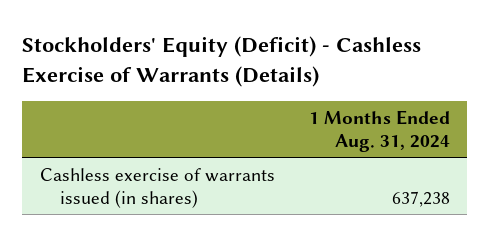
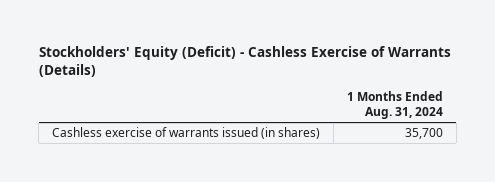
- Cashless exercise of warrants issued (in shares) | 637,238
+ Cashless exercise of warrants issued (in shares) | 35,700

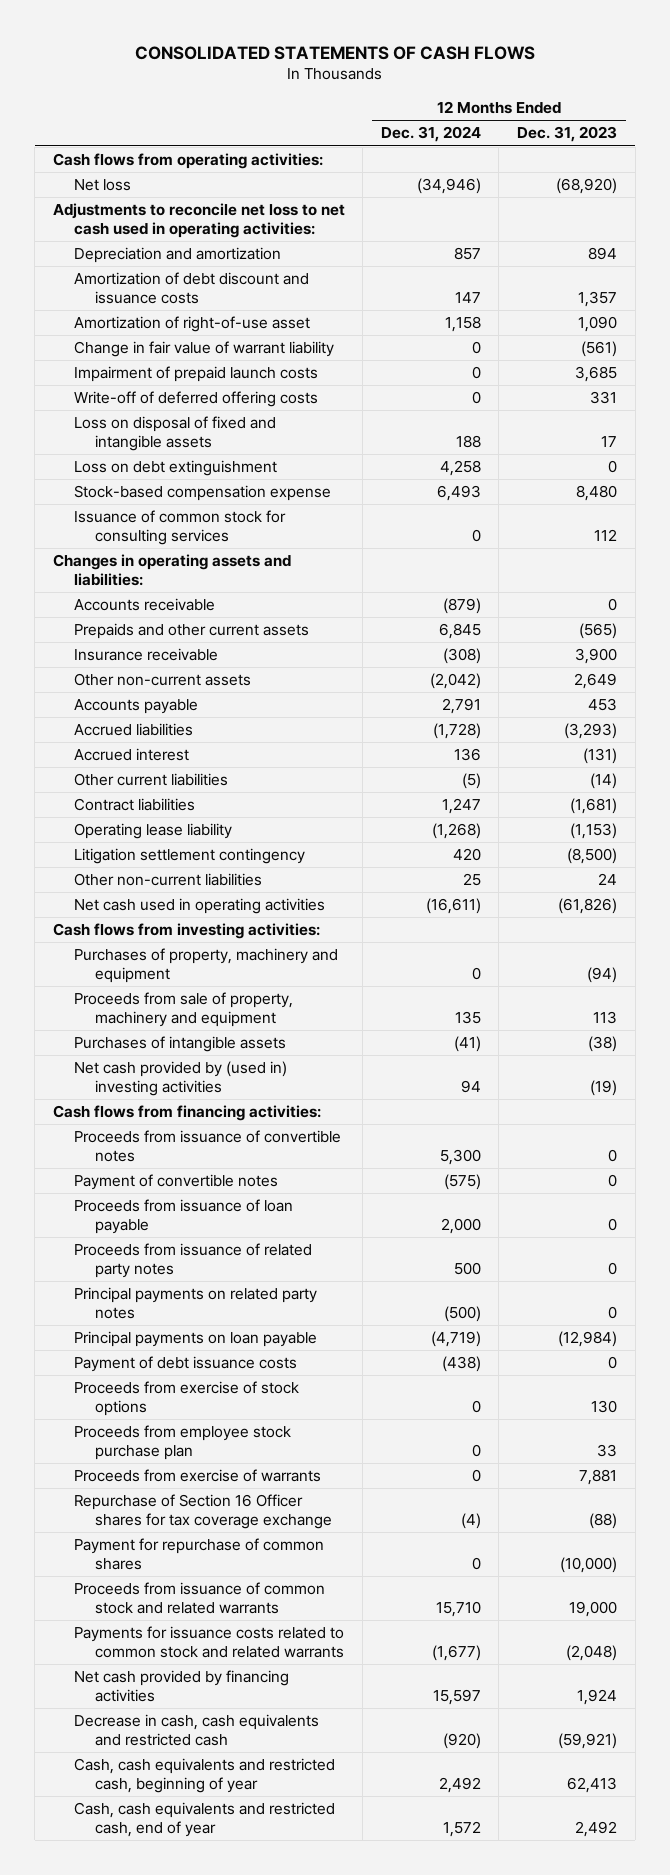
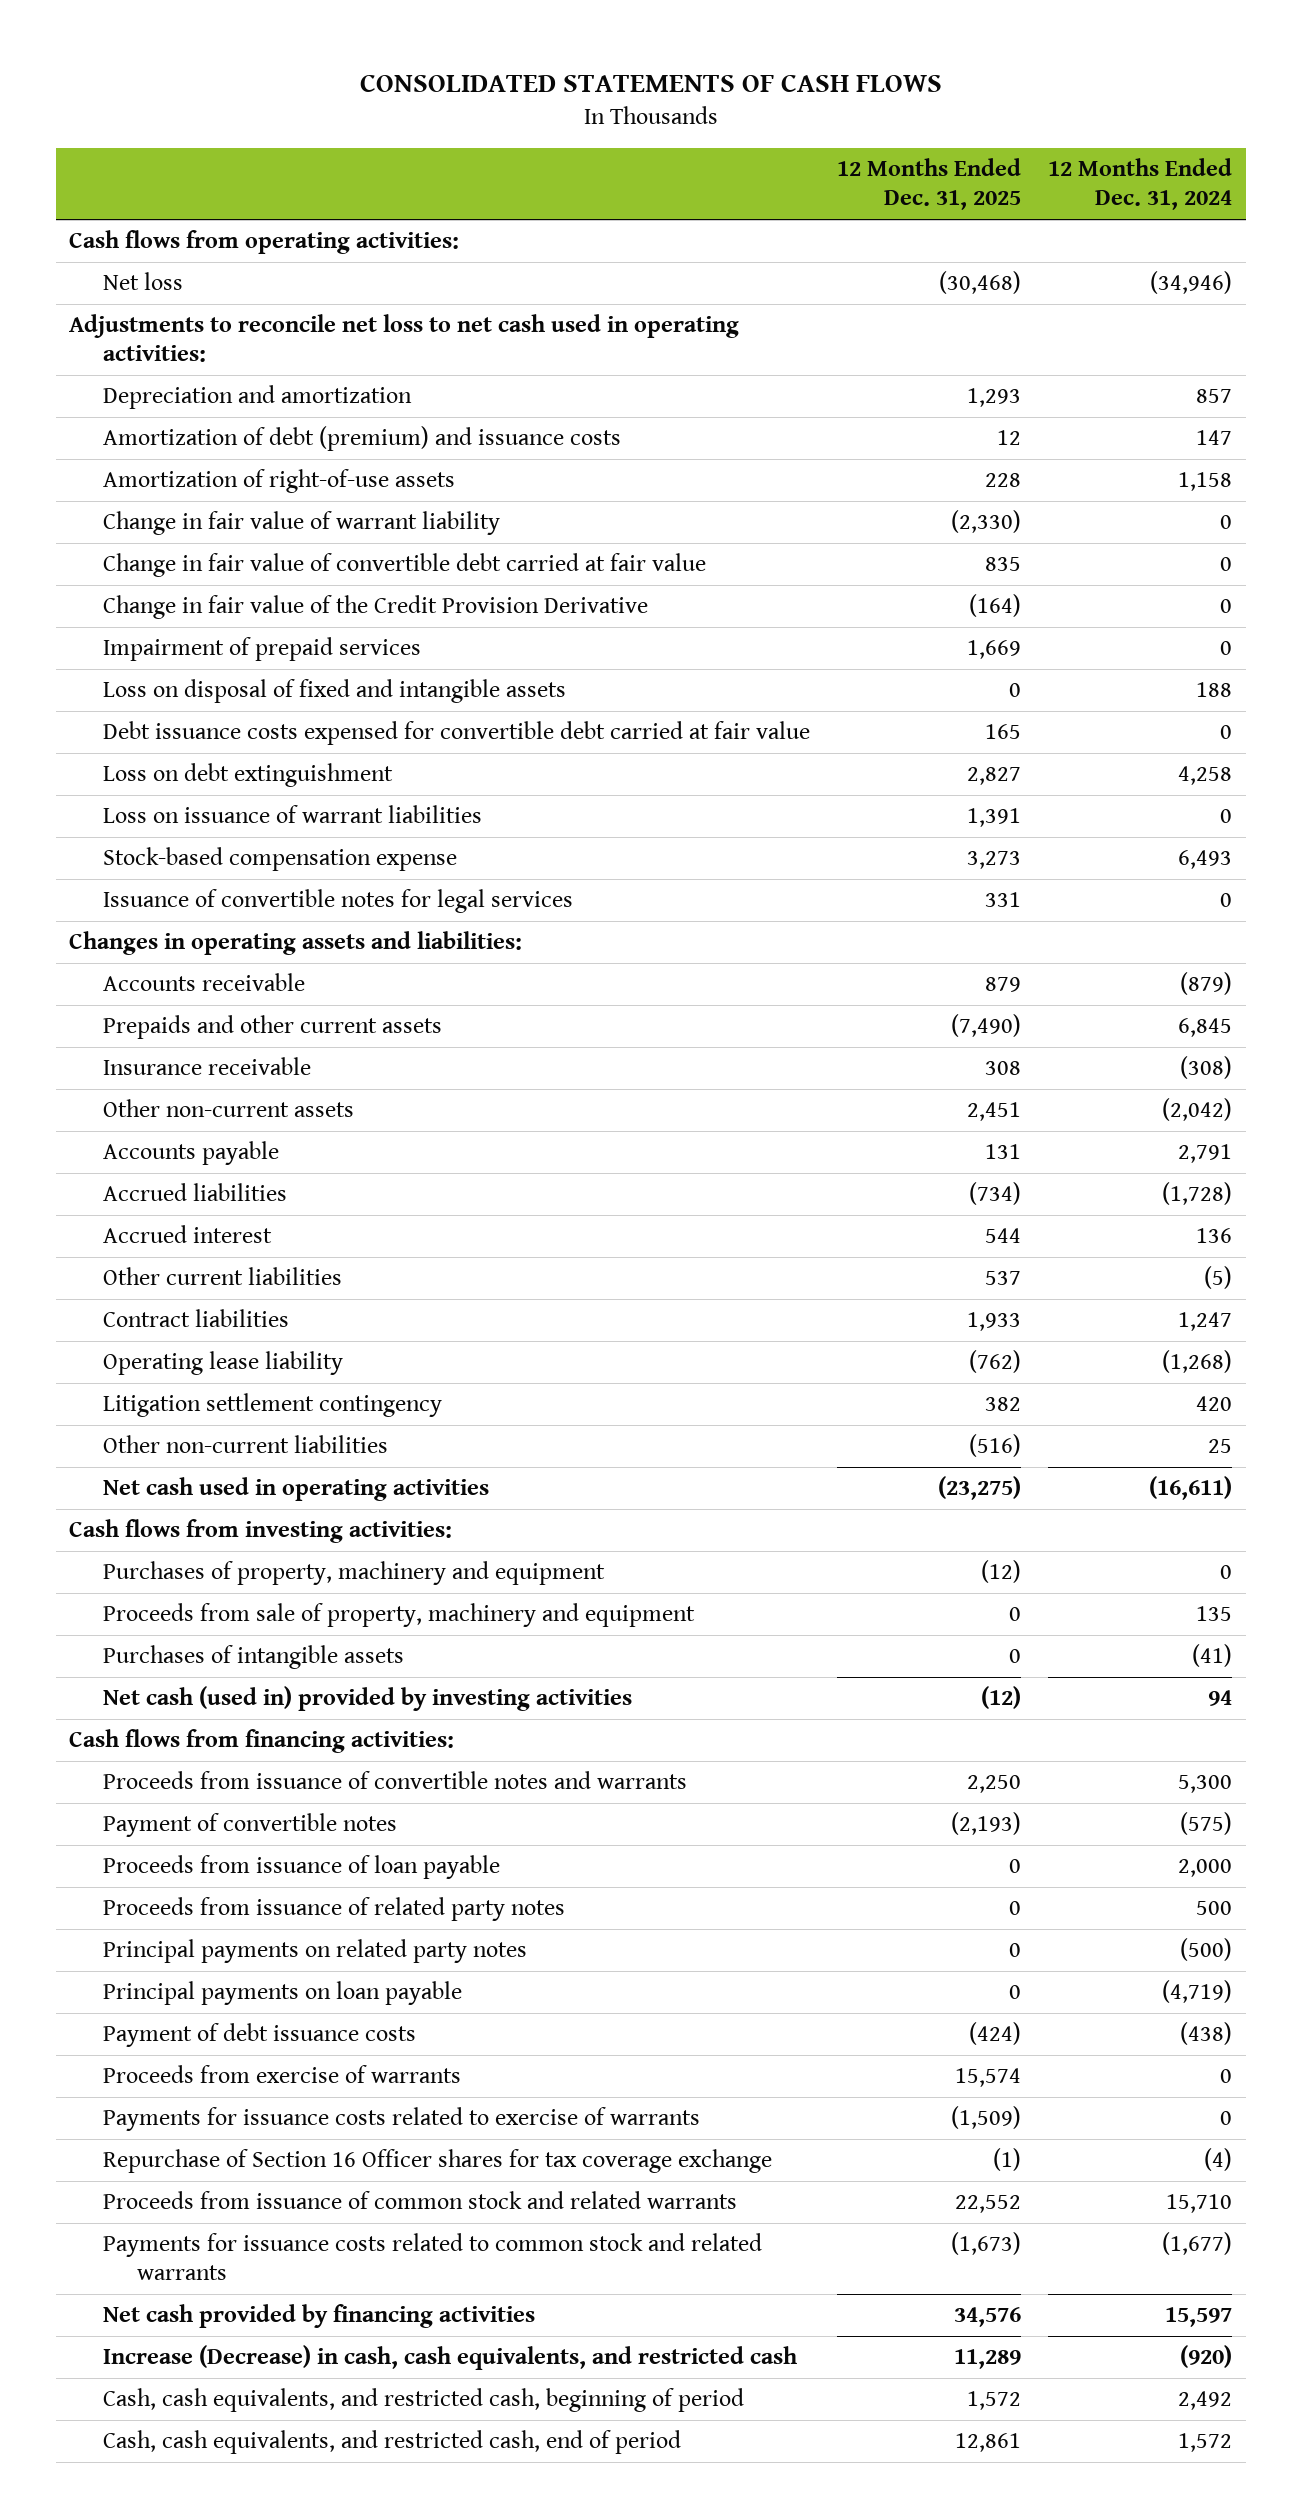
- | 12 Months Ended Dec. 31, 2024 | 12 Months Ended Dec. 31, 2023
+ | 12 Months Ended Dec. 31, 2025 | 12 Months Ended Dec. 31, 2024
- Amortization of debt discount and issuance costs | 147 | 1,357
- Amortization of right-of-use asset | 1,158 | 1,090
+ Amortization of debt (premium) and issuance costs | 12 | 147
+ Amortization of right-of-use assets | 228 | 1,158
- Impairment of prepaid launch costs | 0 | 3,685
- Write-off of deferred offering costs | 0 | 331
+ Change in fair value of convertible debt carried at fair value | 835 | 0
+ Change in fair value of the Credit Provision Derivative | (164) | 0
+ Impairment of prepaid services | 1,669 | 0
+ Debt issuance costs expensed for convertible debt carried at fair value | 165 | 0
+ Loss on issuance of warrant liabilities | 1,391 | 0
- Issuance of common stock for consulting services | 0 | 112
+ Issuance of convertible notes for legal services | 331 | 0
- Net cash provided by (used in) investing activities | 94 | (19)
+ Net cash (used in) provided by investing activities | (12) | 94
- Proceeds from issuance of convertible notes | 5,300 | 0
+ Proceeds from issuance of convertible notes and warrants | 2,250 | 5,300
- Proceeds from exercise of stock options | 0 | 130
- Proceeds from employee stock purchase plan | 0 | 33
+ Payments for issuance costs related to exercise of warrants | (1,509) | 0
- Payment for repurchase of common shares | 0 | (10,000)
- Decrease in cash, cash equivalents and restricted cash | (920) | (59,921)
- Cash, cash equivalents and restricted cash, beginning of year | 2,492 | 62,413
- Cash, cash equivalents and restricted cash, end of year | 1,572 | 2,492
+ Increase (Decrease) in cash, cash equivalents, and restricted cash | 11,289 | (920)
+ Cash, cash equivalents, and restricted cash, beginning of period | 1,572 | 2,492
+ Cash, cash equivalents, and restricted cash, end of period | 12,861 | 1,572

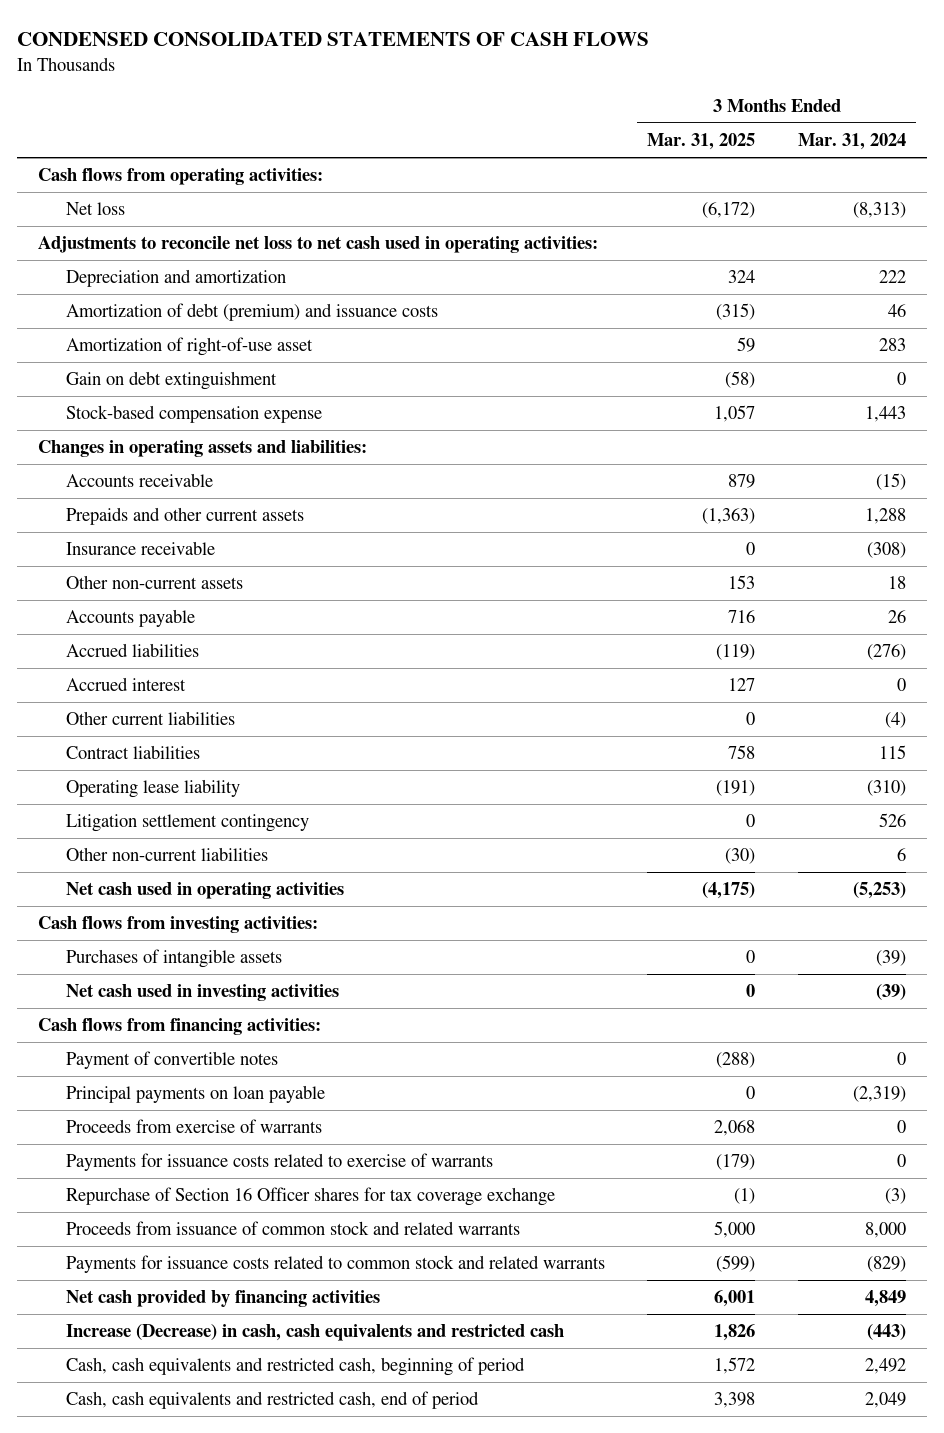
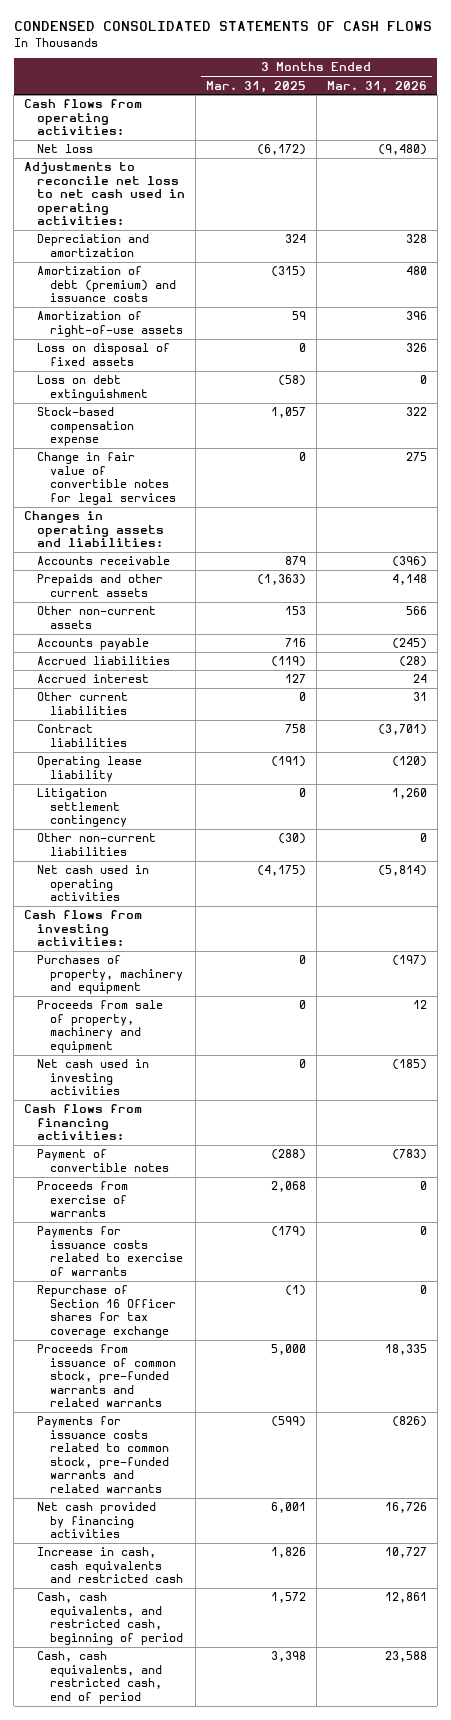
- | 3 Months Ended Mar. 31, 2025 | 3 Months Ended Mar. 31, 2024
+ | 3 Months Ended Mar. 31, 2025 | 3 Months Ended Mar. 31, 2026
- Amortization of right-of-use asset | 59 | 283
- Gain on debt extinguishment | (58) | 0
+ Amortization of right-of-use assets | 59 | 396
+ Loss on disposal of fixed assets | 0 | 326
+ Loss on debt extinguishment | (58) | 0
+ Change in fair value of convertible notes for legal services | 0 | 275
- Insurance receivable | 0 | (308)
- Purchases of intangible assets | 0 | (39)
+ Purchases of property, machinery and equipment | 0 | (197)
+ Proceeds from sale of property, machinery and equipment | 0 | 12
- Principal payments on loan payable | 0 | (2,319)
- Proceeds from issuance of common stock and related warrants | 5,000 | 8,000
- Payments for issuance costs related to common stock and related warrants | (599) | (829)
+ Proceeds from issuance of common stock, pre-funded warrants and related warrants | 5,000 | 18,335
+ Payments for issuance costs related to common stock, pre-funded warrants and related warrants | (599) | (826)
- Increase (Decrease) in cash, cash equivalents and restricted cash | 1,826 | (443)
- Cash, cash equivalents and restricted cash, beginning of period | 1,572 | 2,492
- Cash, cash equivalents and restricted cash, end of period | 3,398 | 2,049
+ Increase in cash, cash equivalents and restricted cash | 1,826 | 10,727
+ Cash, cash equivalents, and restricted cash, beginning of period | 1,572 | 12,861
+ Cash, cash equivalents, and restricted cash, end of period | 3,398 | 23,588

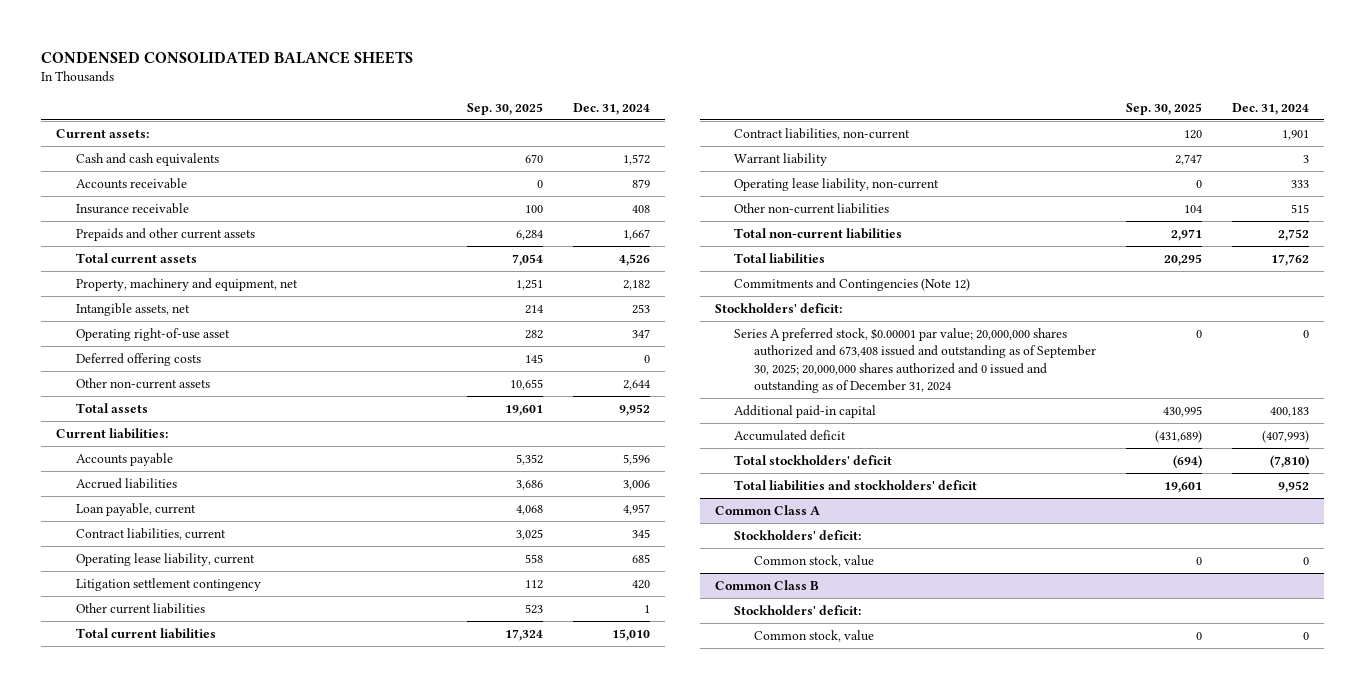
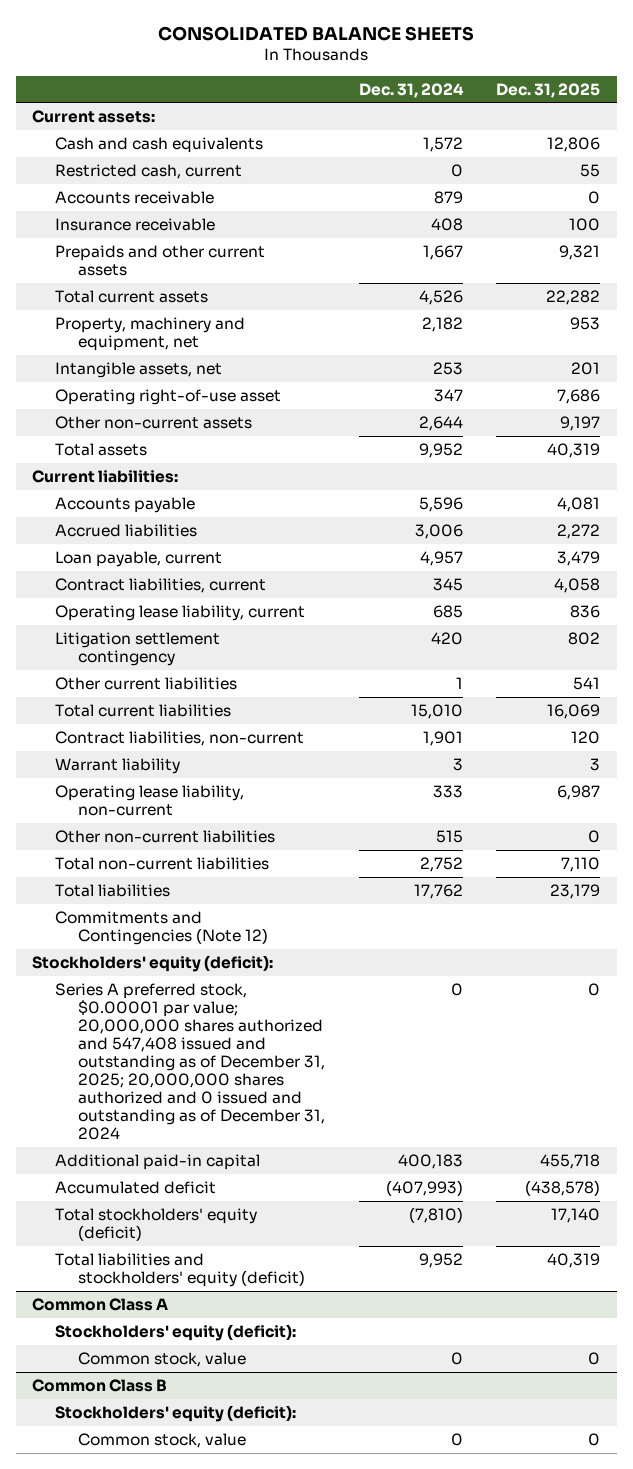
- CONDENSED CONSOLIDATED BALANCE SHEETS
+ CONSOLIDATED BALANCE SHEETS
- | Sep. 30, 2025 | Dec. 31, 2024
+ | Dec. 31, 2024 | Dec. 31, 2025
+ Restricted cash, current | 0 | 55
- Deferred offering costs | 145 | 0
- Stockholders' deficit:
- Series A preferred stock, $0.00001 par value; 20,000,000 shares authorized and 673,408 issued and outstanding as of September 30, 2025; 20,000,000 shares authorized and 0 issued and outstanding as of December 31, 2024 | 0 | 0
+ Stockholders' equity (deficit):
+ Series A preferred stock, $0.00001 par value; 20,000,000 shares authorized and 547,408 issued and outstanding as of December 31, 2025; 20,000,000 shares authorized and 0 issued and outstanding as of December 31, 2024 | 0 | 0
- Total stockholders' deficit | (694) | (7,810)
- Total liabilities and stockholders' deficit | 19,601 | 9,952
+ Total stockholders' equity (deficit) | (7,810) | 17,140
+ Total liabilities and stockholders' equity (deficit) | 9,952 | 40,319
@ Common Class A
- Stockholders' deficit:
+ Stockholders' equity (deficit):
@ Common Class B
- Stockholders' deficit:
+ Stockholders' equity (deficit):

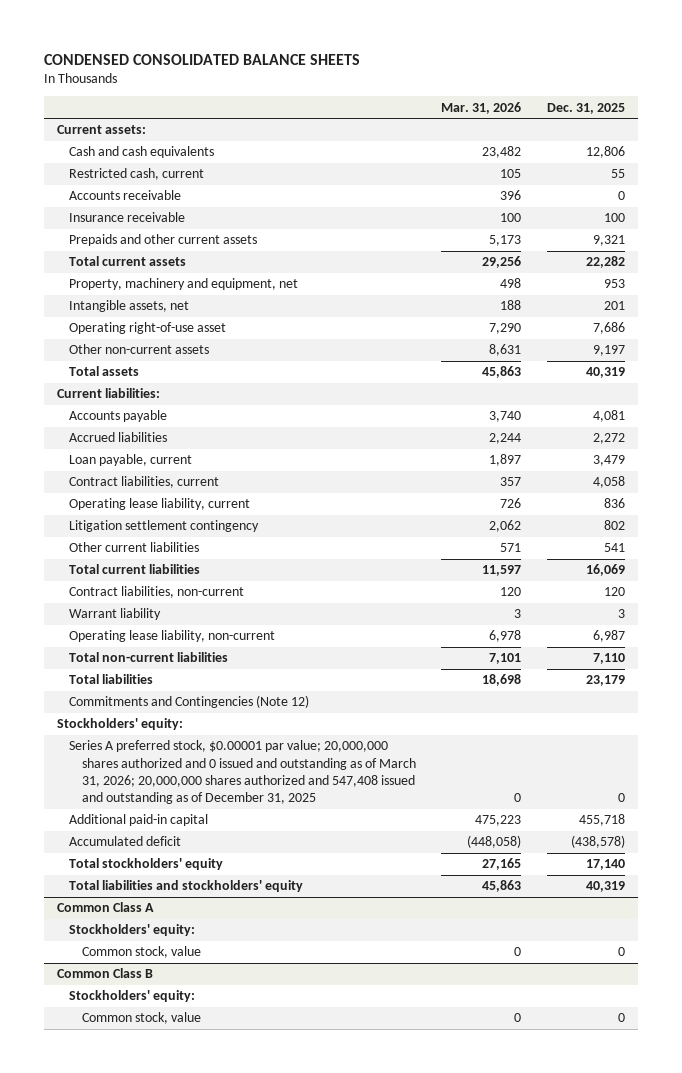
- CONSOLIDATED BALANCE SHEETS
+ CONDENSED CONSOLIDATED BALANCE SHEETS
- | Dec. 31, 2024 | Dec. 31, 2025
+ | Mar. 31, 2026 | Dec. 31, 2025
- Other non-current liabilities | 515 | 0
- Stockholders' equity (deficit):
- Series A preferred stock, $0.00001 par value; 20,000,000 shares authorized and 547,408 issued and outstanding as of December 31, 2025; 20,000,000 shares authorized and 0 issued and outstanding as of December 31, 2024 | 0 | 0
+ Stockholders' equity:
+ Series A preferred stock, $0.00001 par value; 20,000,000 shares authorized and 0 issued and outstanding as of March 31, 2026; 20,000,000 shares authorized and 547,408 issued and outstanding as of December 31, 2025 | 0 | 0
- Total stockholders' equity (deficit) | (7,810) | 17,140
- Total liabilities and stockholders' equity (deficit) | 9,952 | 40,319
+ Total stockholders' equity | 27,165 | 17,140
+ Total liabilities and stockholders' equity | 45,863 | 40,319
@ Common Class A
- Stockholders' equity (deficit):
+ Stockholders' equity:
@ Common Class B
- Stockholders' equity (deficit):
+ Stockholders' equity:

